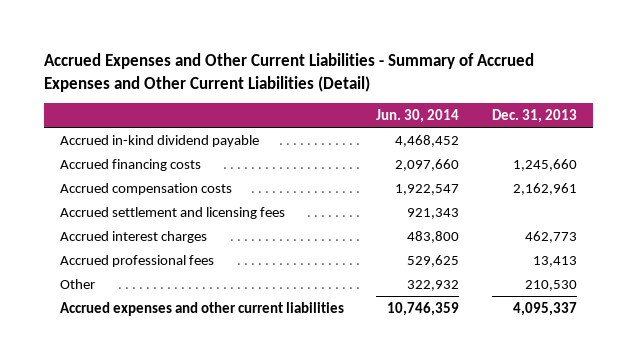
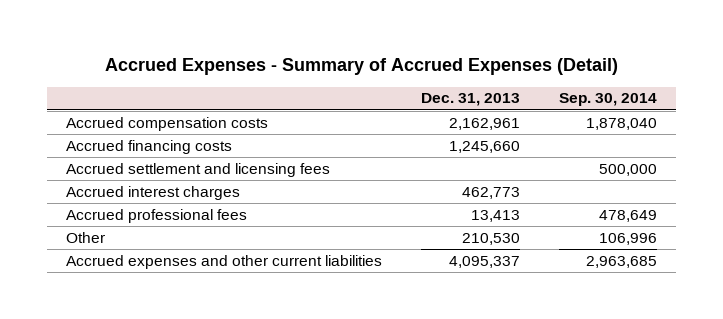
- Accrued Expenses and Other Current Liabilities - Summary of Accrued Expenses and Other Current Liabilities (Detail)
+ Accrued Expenses - Summary of Accrued Expenses (Detail)
- | Jun. 30, 2014 | Dec. 31, 2013
+ | Dec. 31, 2013 | Sep. 30, 2014
- Accrued in-kind dividend payable | 4,468,452 |
moved down: Accrued financing costs | 1,245,660 |

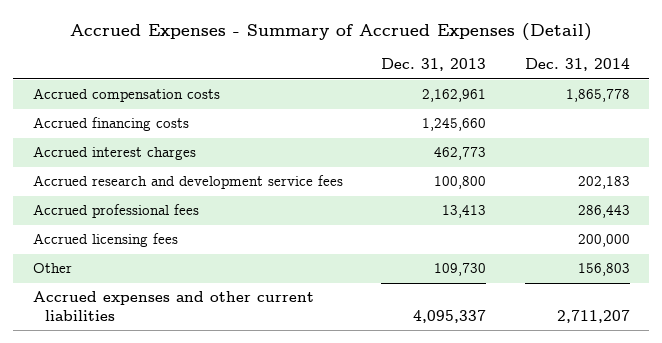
- | Dec. 31, 2013 | Sep. 30, 2014
+ | Dec. 31, 2013 | Dec. 31, 2014
- Accrued settlement and licensing fees | | 500,000
+ Accrued research and development service fees | 100,800 | 202,183
- Other | 210,530 | 106,996
+ Accrued licensing fees | | 200,000
+ Other | 109,730 | 156,803

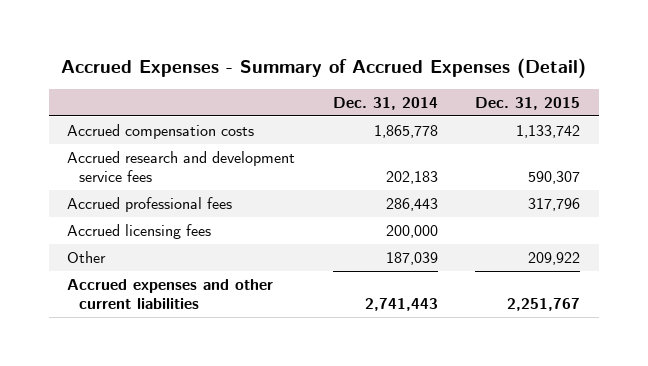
- | Dec. 31, 2013 | Dec. 31, 2014
+ | Dec. 31, 2014 | Dec. 31, 2015
- Accrued financing costs | 1,245,660 |
- Accrued interest charges | 462,773 |
- Other | 109,730 | 156,803
- Accrued expenses and other current liabilities | 4,095,337 | 2,711,207
+ Other | 187,039 | 209,922
+ Accrued expenses and other current liabilities | 2,741,443 | 2,251,767

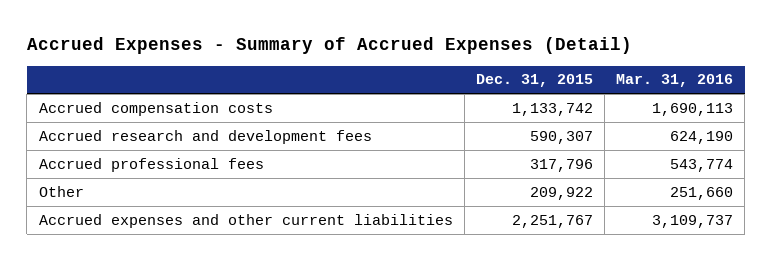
- | Dec. 31, 2014 | Dec. 31, 2015
+ | Dec. 31, 2015 | Mar. 31, 2016
- Accrued research and development service fees | 202,183 | 590,307
+ Accrued research and development fees | 590,307 | 624,190
- Accrued licensing fees | 200,000 |

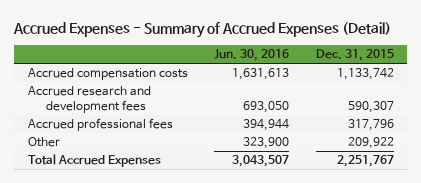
- | Dec. 31, 2015 | Mar. 31, 2016
+ | Jun. 30, 2016 | Dec. 31, 2015
- Accrued expenses and other current liabilities | 2,251,767 | 3,109,737
+ Total Accrued Expenses | 3,043,507 | 2,251,767

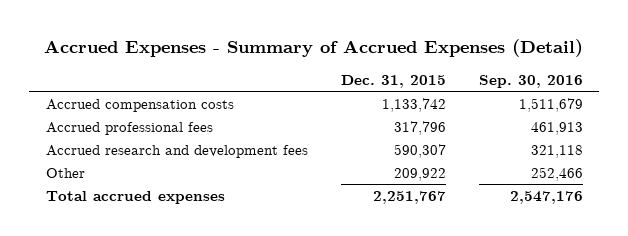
- | Jun. 30, 2016 | Dec. 31, 2015
+ | Dec. 31, 2015 | Sep. 30, 2016
moved down: Accrued research and development fees | 590,307 | 321,118
- Total Accrued Expenses | 3,043,507 | 2,251,767
+ Total accrued expenses | 2,251,767 | 2,547,176

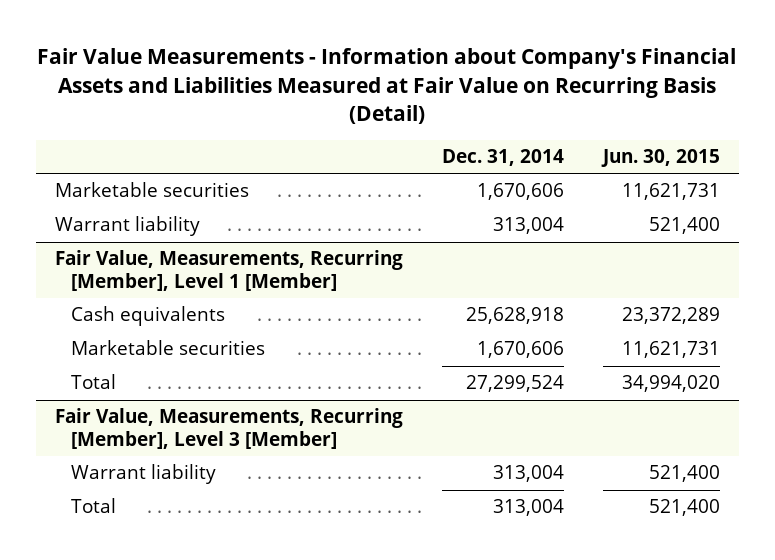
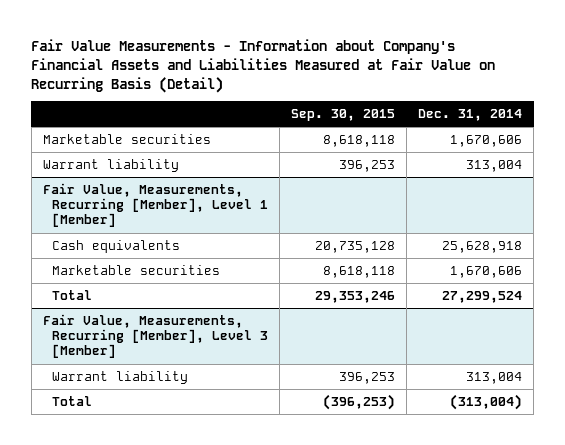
- | Dec. 31, 2014 | Jun. 30, 2015
+ | Sep. 30, 2015 | Dec. 31, 2014
@ Fair Value, Measurements, Recurring [Member], Level 3 [Member]
- Total | 313,004 | 521,400
+ Total | (396,253) | (313,004)

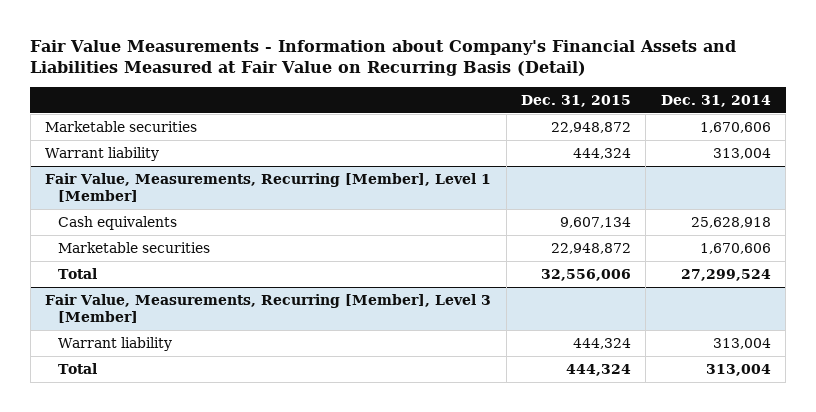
- | Sep. 30, 2015 | Dec. 31, 2014
+ | Dec. 31, 2015 | Dec. 31, 2014
@ Fair Value, Measurements, Recurring [Member], Level 3 [Member]
- Total | (396,253) | (313,004)
+ Total | 444,324 | 313,004

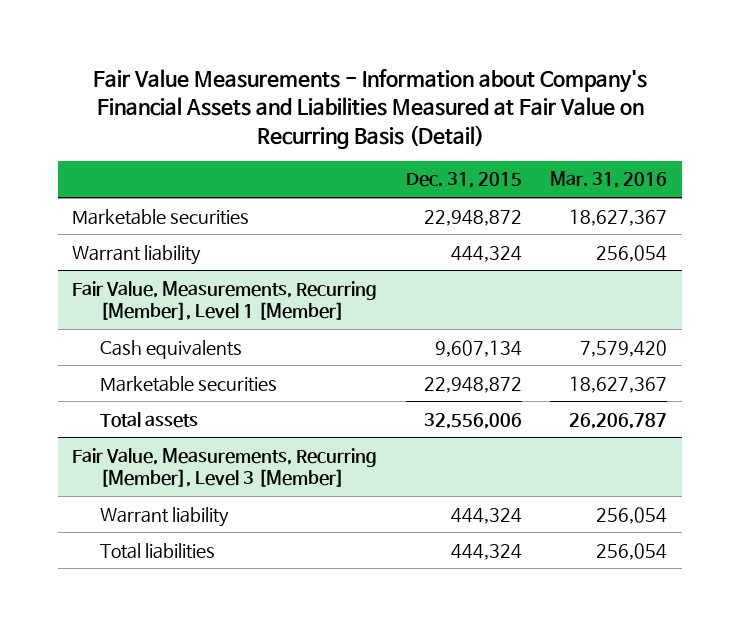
- | Dec. 31, 2015 | Dec. 31, 2014
+ | Dec. 31, 2015 | Mar. 31, 2016
@ Fair Value, Measurements, Recurring [Member], Level 1 [Member]
- Total | 32,556,006 | 27,299,524
+ Total assets | 32,556,006 | 26,206,787
@ Fair Value, Measurements, Recurring [Member], Level 3 [Member]
- Total | 444,324 | 313,004
+ Total liabilities | 444,324 | 256,054

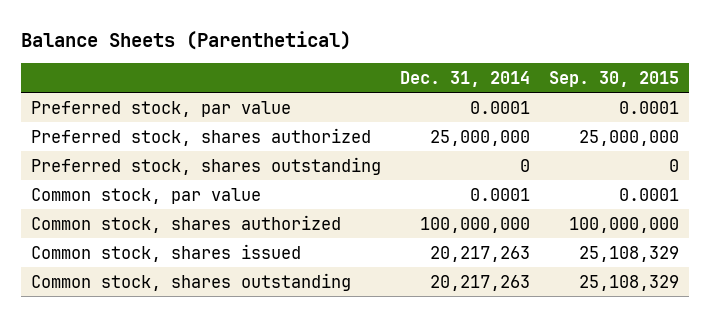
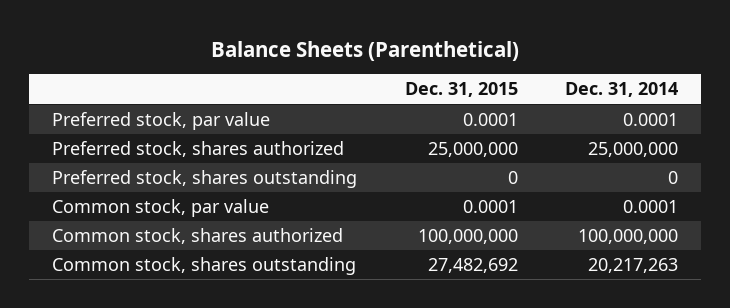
- | Dec. 31, 2014 | Sep. 30, 2015
+ | Dec. 31, 2015 | Dec. 31, 2014
- Common stock, shares issued | 20,217,263 | 25,108,329

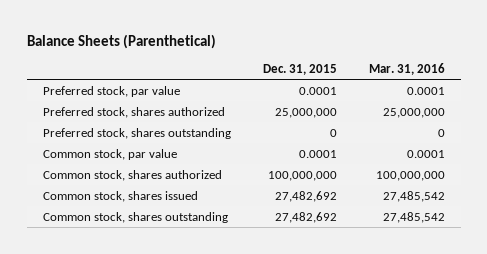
- | Dec. 31, 2015 | Dec. 31, 2014
+ | Dec. 31, 2015 | Mar. 31, 2016
+ Common stock, shares issued | 27,482,692 | 27,485,542

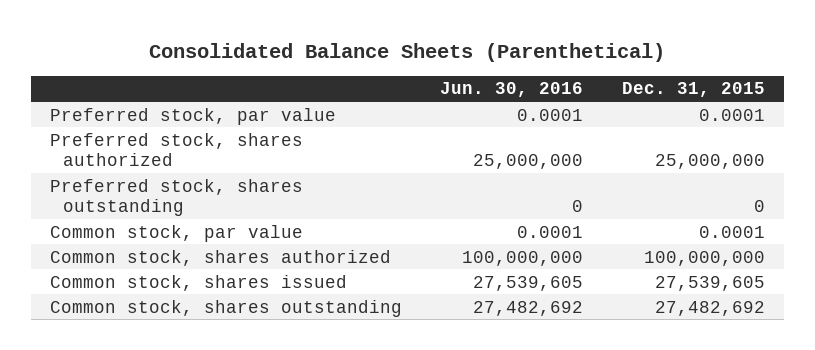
- Balance Sheets (Parenthetical)
+ Consolidated Balance Sheets (Parenthetical)
- | Dec. 31, 2015 | Mar. 31, 2016
+ | Jun. 30, 2016 | Dec. 31, 2015
- Common stock, shares issued | 27,482,692 | 27,485,542
+ Common stock, shares issued | 27,539,605 | 27,539,605

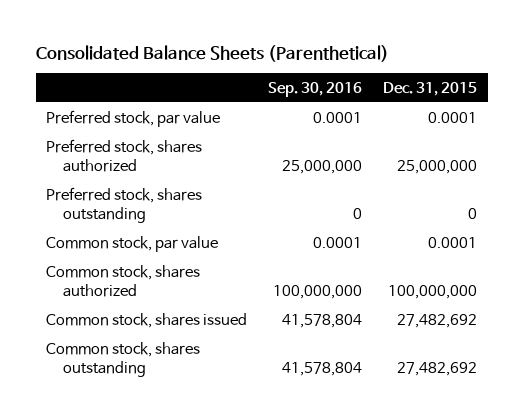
- | Jun. 30, 2016 | Dec. 31, 2015
+ | Sep. 30, 2016 | Dec. 31, 2015
- Common stock, shares issued | 27,539,605 | 27,539,605
+ Common stock, shares issued | 41,578,804 | 27,482,692

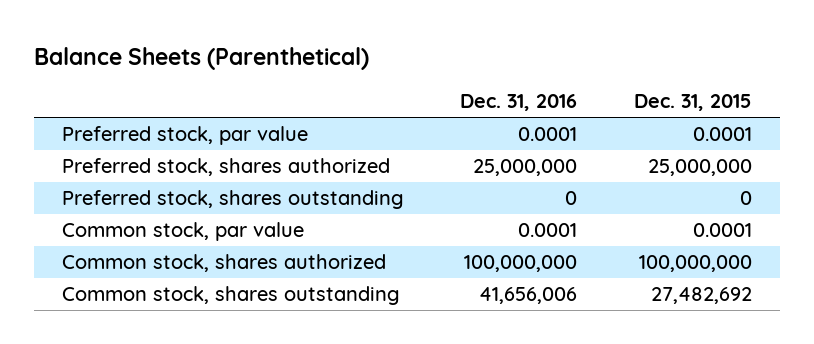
- Consolidated Balance Sheets (Parenthetical)
+ Balance Sheets (Parenthetical)
- | Sep. 30, 2016 | Dec. 31, 2015
+ | Dec. 31, 2016 | Dec. 31, 2015
- Common stock, shares issued | 41,578,804 | 27,482,692

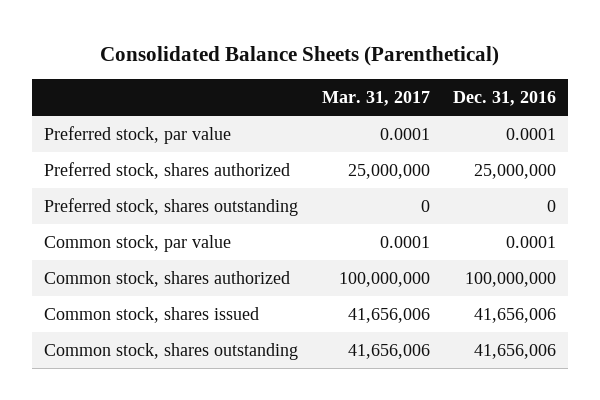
- Balance Sheets (Parenthetical)
+ Consolidated Balance Sheets (Parenthetical)
- | Dec. 31, 2016 | Dec. 31, 2015
+ | Mar. 31, 2017 | Dec. 31, 2016
+ Common stock, shares issued | 41,656,006 | 41,656,006

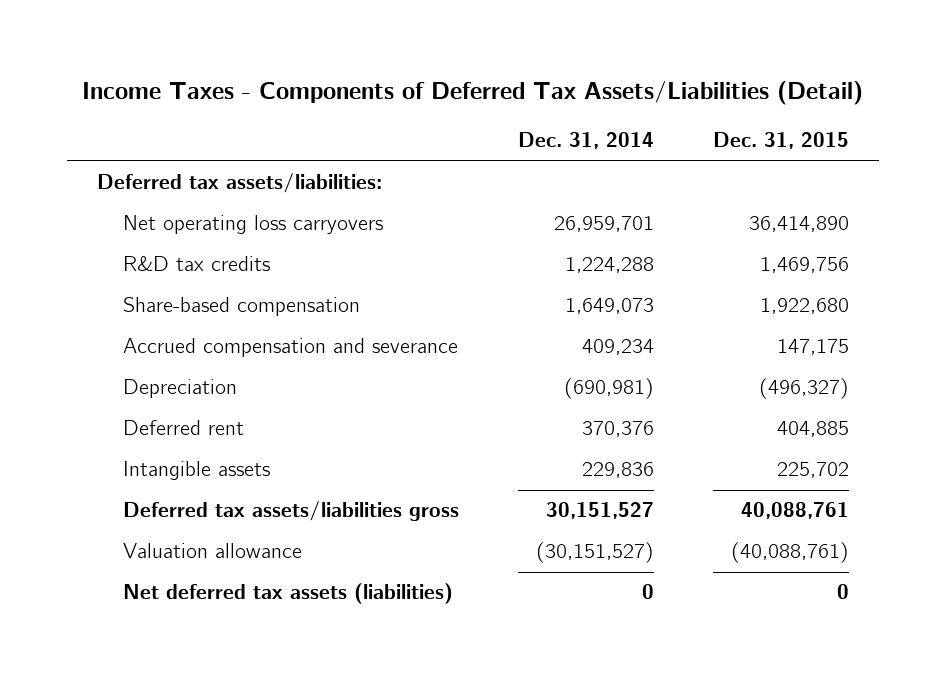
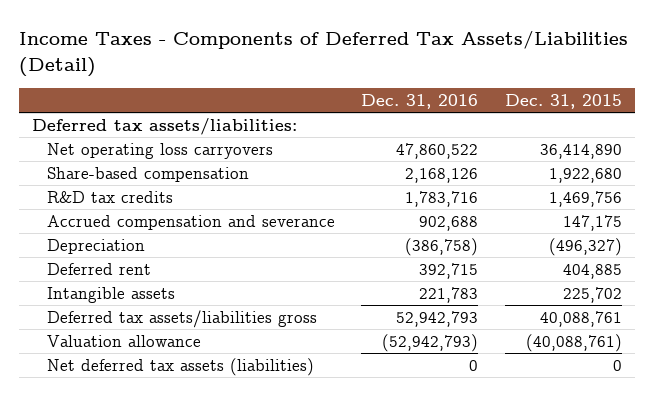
- | Dec. 31, 2014 | Dec. 31, 2015
+ | Dec. 31, 2016 | Dec. 31, 2015
moved down: R&D tax credits | 1,783,716 | 1,469,756

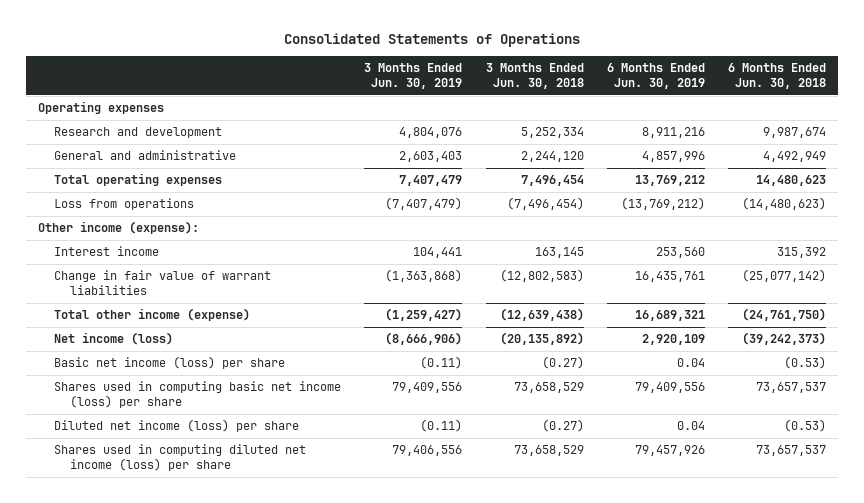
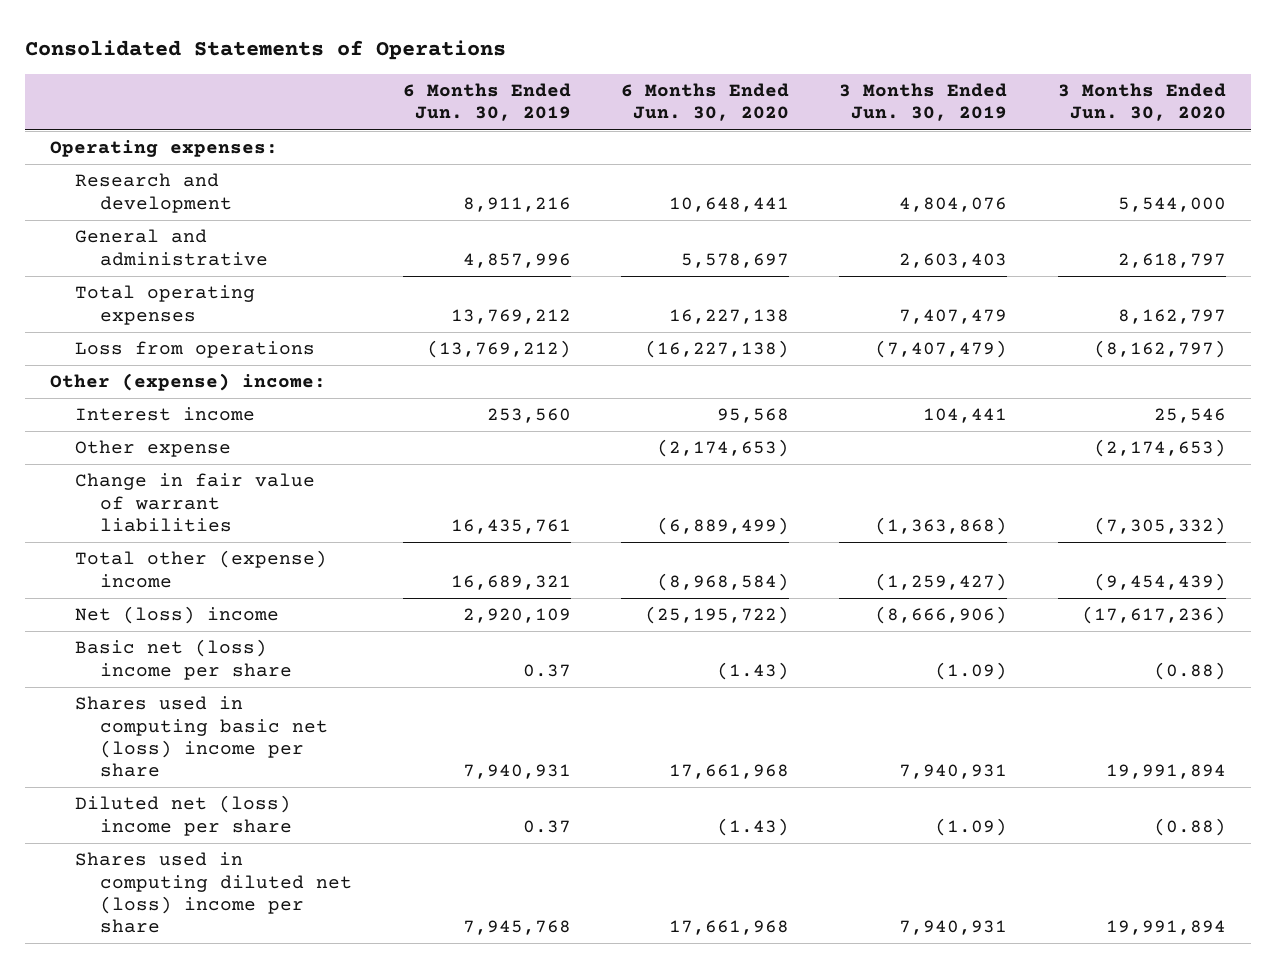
- | 3 Months Ended Jun. 30, 2019 | 3 Months Ended Jun. 30, 2018 | 6 Months Ended Jun. 30, 2019 | 6 Months Ended Jun. 30, 2018
+ | 6 Months Ended Jun. 30, 2019 | 6 Months Ended Jun. 30, 2020 | 3 Months Ended Jun. 30, 2019 | 3 Months Ended Jun. 30, 2020
- Operating expenses
+ Operating expenses:
- Other income (expense):
+ Other (expense) income:
+ Other expense | | (2,174,653) | | (2,174,653)
- Total other income (expense) | (1,259,427) | (12,639,438) | 16,689,321 | (24,761,750)
- Net income (loss) | (8,666,906) | (20,135,892) | 2,920,109 | (39,242,373)
- Basic net income (loss) per share | (0.11) | (0.27) | 0.04 | (0.53)
- Shares used in computing basic net income (loss) per share | 79,409,556 | 73,658,529 | 79,409,556 | 73,657,537
- Diluted net income (loss) per share | (0.11) | (0.27) | 0.04 | (0.53)
- Shares used in computing diluted net income (loss) per share | 79,406,556 | 73,658,529 | 79,457,926 | 73,657,537
+ Total other (expense) income | 16,689,321 | (8,968,584) | (1,259,427) | (9,454,439)
+ Net (loss) income | 2,920,109 | (25,195,722) | (8,666,906) | (17,617,236)
+ Basic net (loss) income per share | 0.37 | (1.43) | (1.09) | (0.88)
+ Shares used in computing basic net (loss) income per share | 7,940,931 | 17,661,968 | 7,940,931 | 19,991,894
+ Diluted net (loss) income per share | 0.37 | (1.43) | (1.09) | (0.88)
+ Shares used in computing diluted net (loss) income per share | 7,945,768 | 17,661,968 | 7,940,931 | 19,991,894

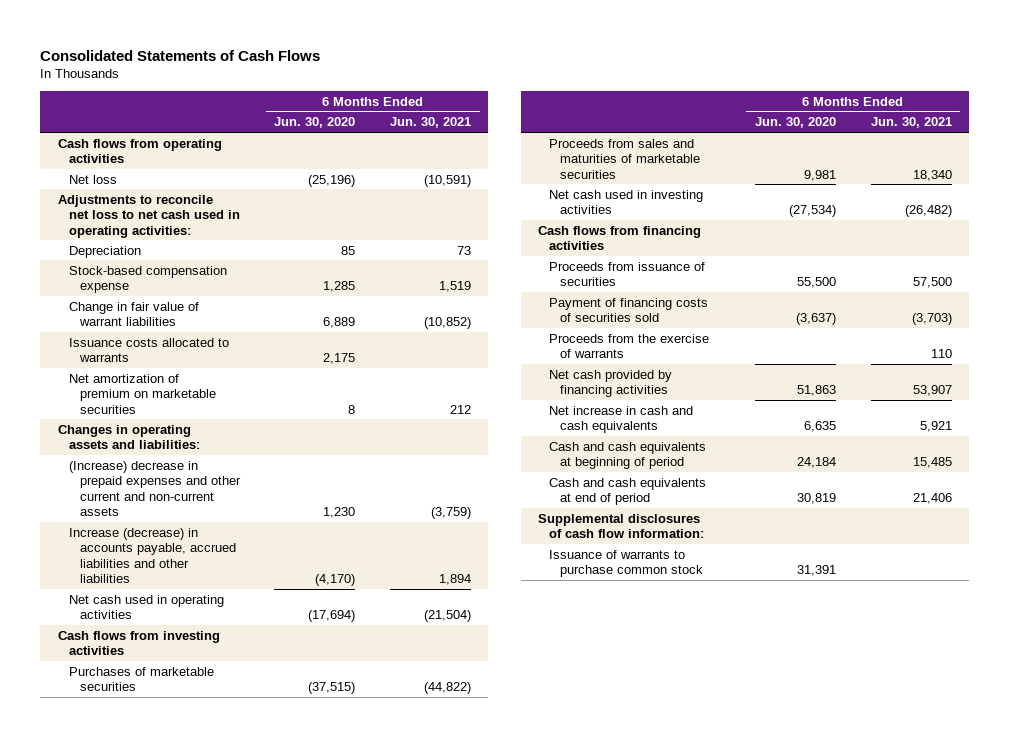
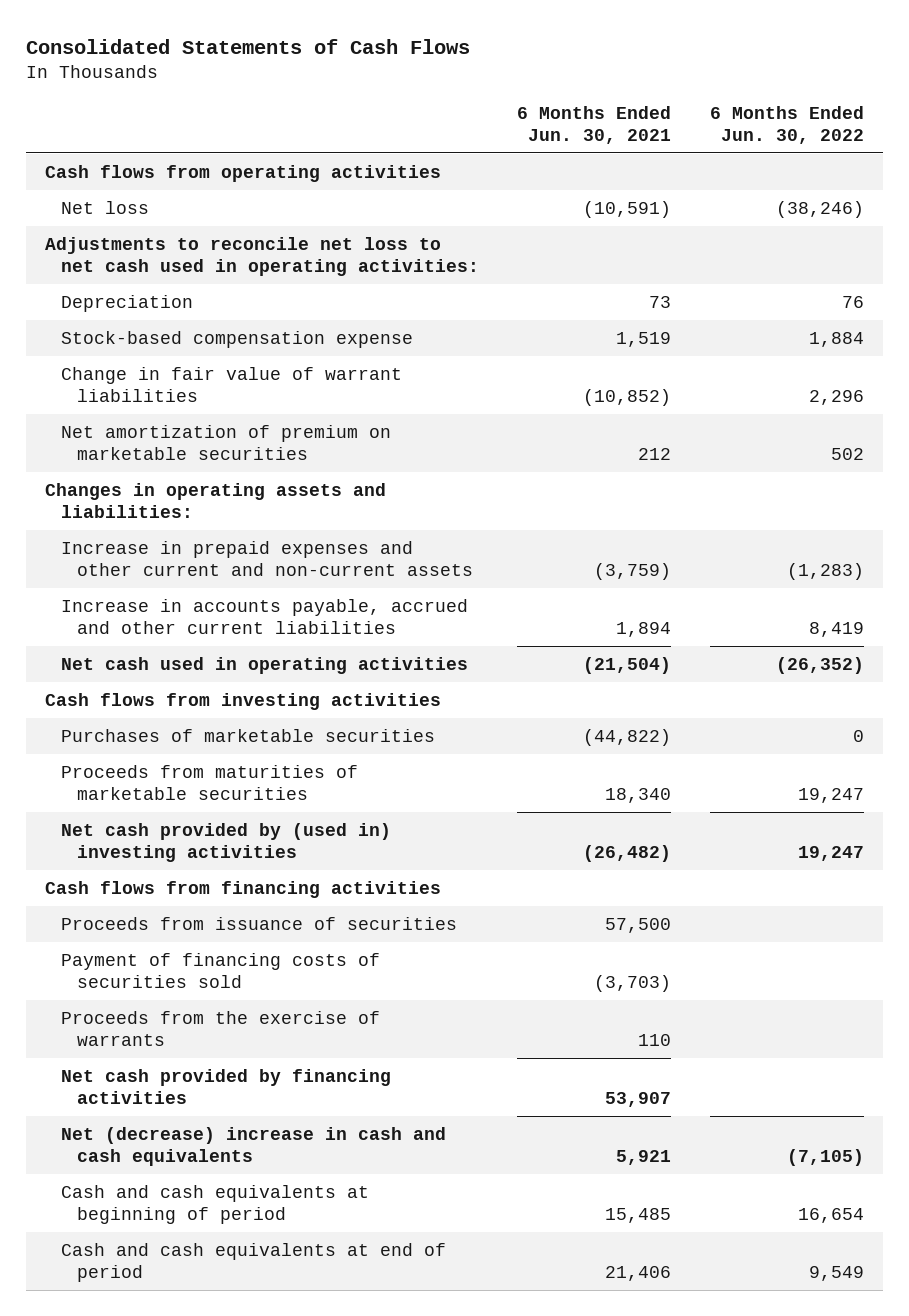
- | 6 Months Ended Jun. 30, 2020 | 6 Months Ended Jun. 30, 2021
+ | 6 Months Ended Jun. 30, 2021 | 6 Months Ended Jun. 30, 2022
- Issuance costs allocated to warrants | 2,175 |
- (Increase) decrease in prepaid expenses and other current and non-current assets | 1,230 | (3,759)
- Increase (decrease) in accounts payable, accrued liabilities and other liabilities | (4,170) | 1,894
+ Increase in prepaid expenses and other current and non-current assets | (3,759) | (1,283)
+ Increase in accounts payable, accrued and other current liabilities | 1,894 | 8,419
- Proceeds from sales and maturities of marketable securities | 9,981 | 18,340
- Net cash used in investing activities | (27,534) | (26,482)
+ Proceeds from maturities of marketable securities | 18,340 | 19,247
+ Net cash provided by (used in) investing activities | (26,482) | 19,247
- Net increase in cash and cash equivalents | 6,635 | 5,921
+ Net (decrease) increase in cash and cash equivalents | 5,921 | (7,105)
- Supplemental disclosures of cash flow information:
- Issuance of warrants to purchase common stock | 31,391 |

